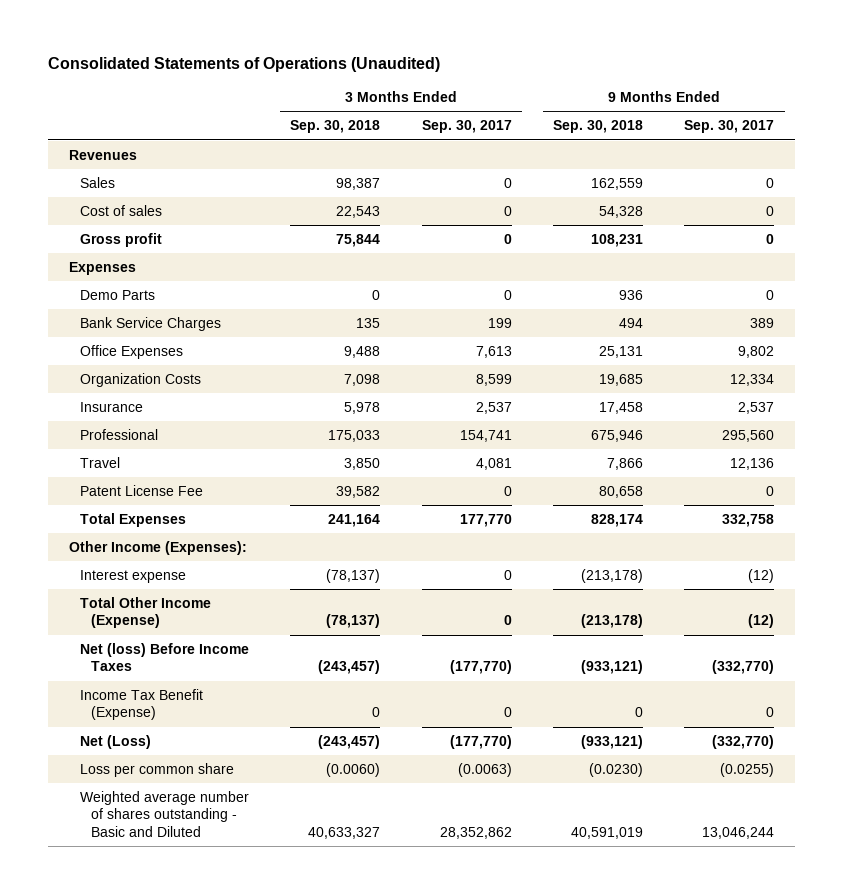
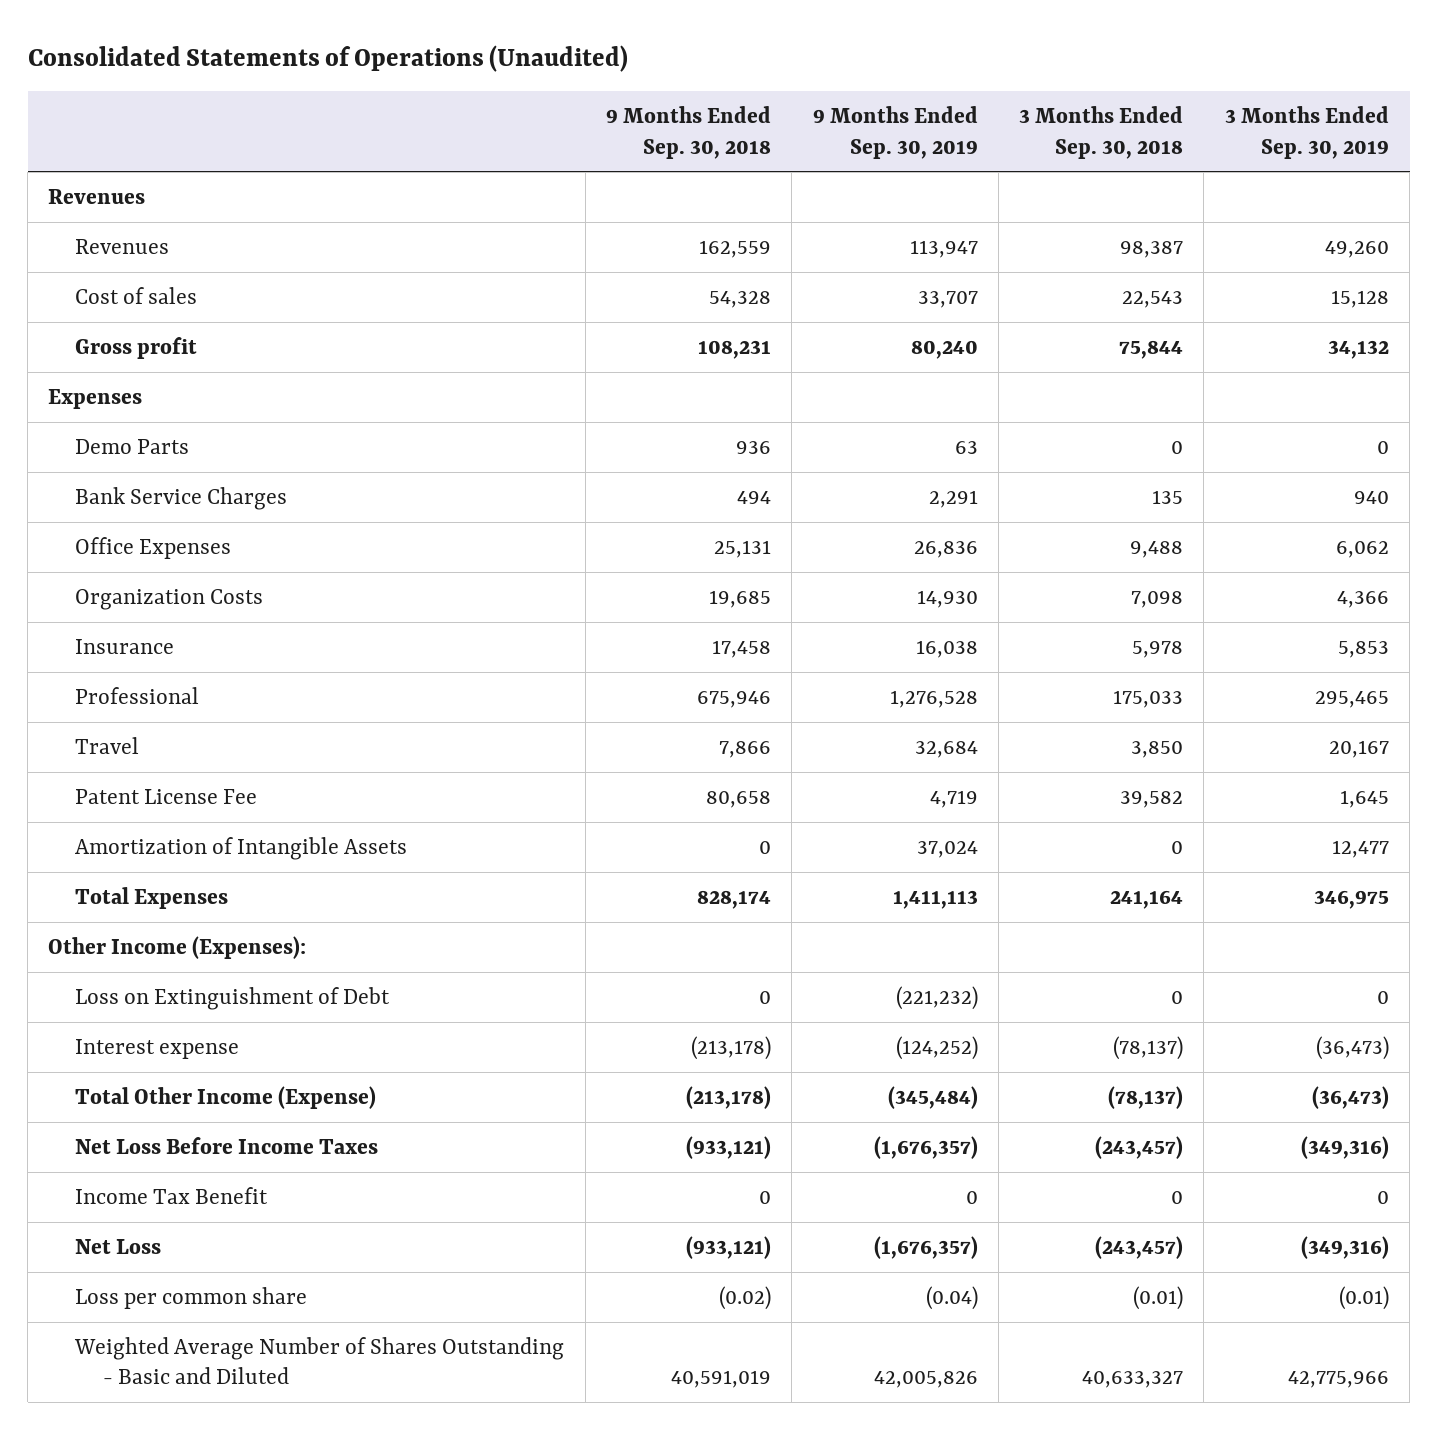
- | 3 Months Ended Sep. 30, 2018 | 3 Months Ended Sep. 30, 2017 | 9 Months Ended Sep. 30, 2018 | 9 Months Ended Sep. 30, 2017
+ | 9 Months Ended Sep. 30, 2018 | 9 Months Ended Sep. 30, 2019 | 3 Months Ended Sep. 30, 2018 | 3 Months Ended Sep. 30, 2019
- Sales | 98,387 | 0 | 162,559 | 0
+ Revenues | 162,559 | 113,947 | 98,387 | 49,260
+ Amortization of Intangible Assets | 0 | 37,024 | 0 | 12,477
+ Loss on Extinguishment of Debt | 0 | (221,232) | 0 | 0
- Net (loss) Before Income Taxes | (243,457) | (177,770) | (933,121) | (332,770)
- Income Tax Benefit (Expense) | 0 | 0 | 0 | 0
- Net (Loss) | (243,457) | (177,770) | (933,121) | (332,770)
- Loss per common share | (0.0060) | (0.0063) | (0.0230) | (0.0255)
- Weighted average number of shares outstanding - Basic and Diluted | 40,633,327 | 28,352,862 | 40,591,019 | 13,046,244
+ Net Loss Before Income Taxes | (933,121) | (1,676,357) | (243,457) | (349,316)
+ Income Tax Benefit | 0 | 0 | 0 | 0
+ Net Loss | (933,121) | (1,676,357) | (243,457) | (349,316)
+ Loss per common share | (0.02) | (0.04) | (0.01) | (0.01)
+ Weighted Average Number of Shares Outstanding - Basic and Diluted | 40,591,019 | 42,005,826 | 40,633,327 | 42,775,966

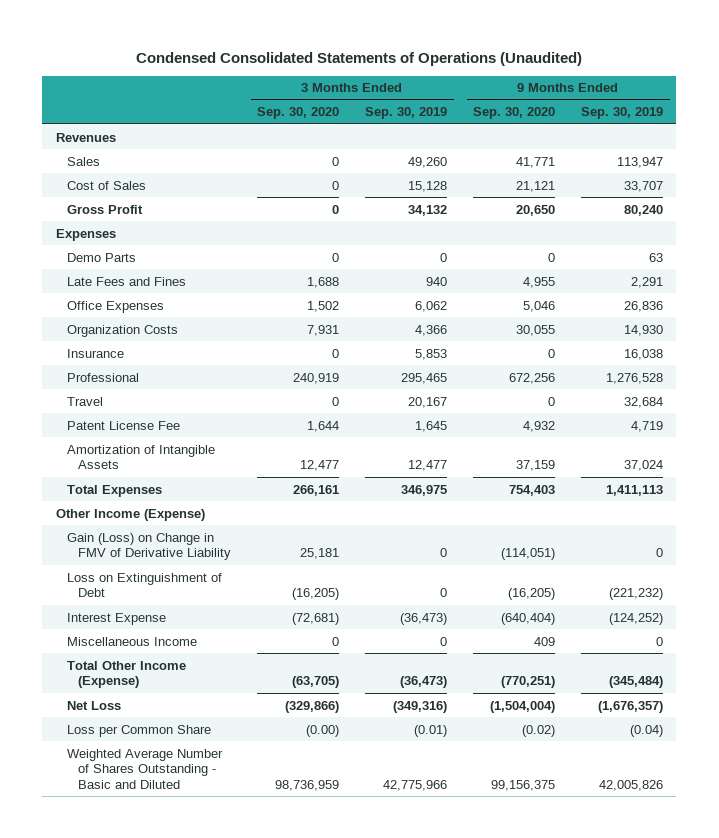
- Consolidated Statements of Operations (Unaudited)
+ Condensed Consolidated Statements of Operations (Unaudited)
- | 9 Months Ended Sep. 30, 2018 | 9 Months Ended Sep. 30, 2019 | 3 Months Ended Sep. 30, 2018 | 3 Months Ended Sep. 30, 2019
+ | 3 Months Ended Sep. 30, 2020 | 3 Months Ended Sep. 30, 2019 | 9 Months Ended Sep. 30, 2020 | 9 Months Ended Sep. 30, 2019
- Revenues | 162,559 | 113,947 | 98,387 | 49,260
- Cost of sales | 54,328 | 33,707 | 22,543 | 15,128
- Gross profit | 108,231 | 80,240 | 75,844 | 34,132
+ Sales | 0 | 49,260 | 41,771 | 113,947
+ Cost of Sales | 0 | 15,128 | 21,121 | 33,707
+ Gross Profit | 0 | 34,132 | 20,650 | 80,240
- Bank Service Charges | 494 | 2,291 | 135 | 940
+ Late Fees and Fines | 1,688 | 940 | 4,955 | 2,291
- Other Income (Expenses):
+ Other Income (Expense)
+ Gain (Loss) on Change in FMV of Derivative Liability | 25,181 | 0 | (114,051) | 0
- Interest expense | (213,178) | (124,252) | (78,137) | (36,473)
+ Interest Expense | (72,681) | (36,473) | (640,404) | (124,252)
+ Miscellaneous Income | 0 | 0 | 409 | 0
- Net Loss Before Income Taxes | (933,121) | (1,676,357) | (243,457) | (349,316)
- Income Tax Benefit | 0 | 0 | 0 | 0
- Loss per common share | (0.02) | (0.04) | (0.01) | (0.01)
+ Loss per Common Share | (0.00) | (0.01) | (0.02) | (0.04)

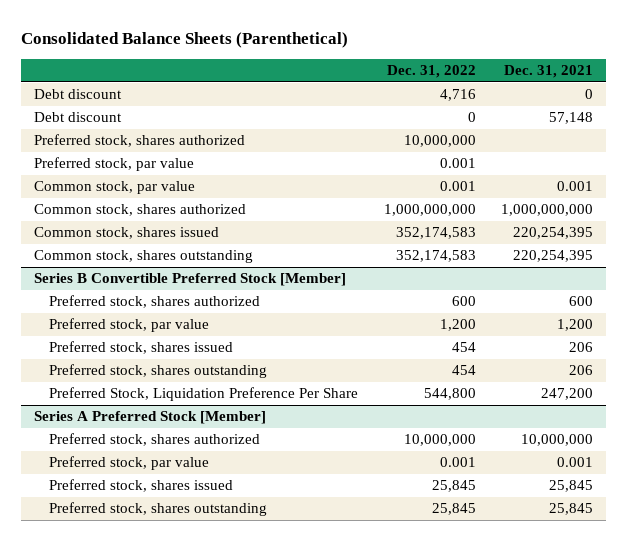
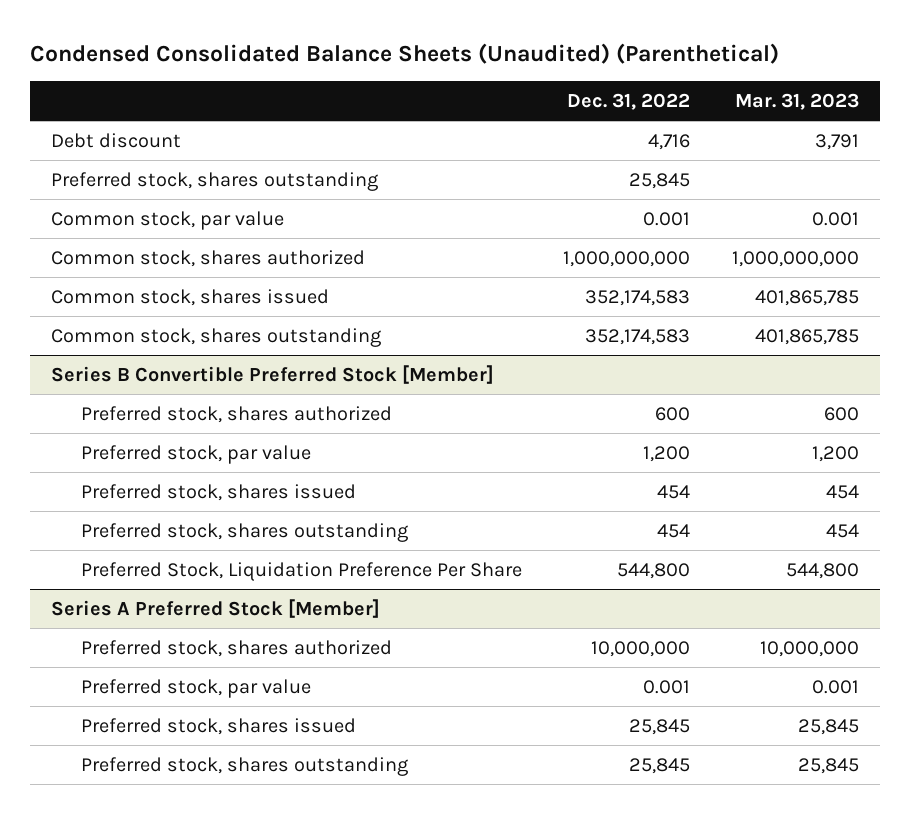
- Consolidated Balance Sheets (Parenthetical)
+ Condensed Consolidated Balance Sheets (Unaudited) (Parenthetical)
- | Dec. 31, 2022 | Dec. 31, 2021
+ | Dec. 31, 2022 | Mar. 31, 2023
- Debt discount | 0 | 57,148
- Preferred stock, shares authorized | 10,000,000 |
- Preferred stock, par value | 0.001 |
+ Preferred stock, shares outstanding | 25,845 |

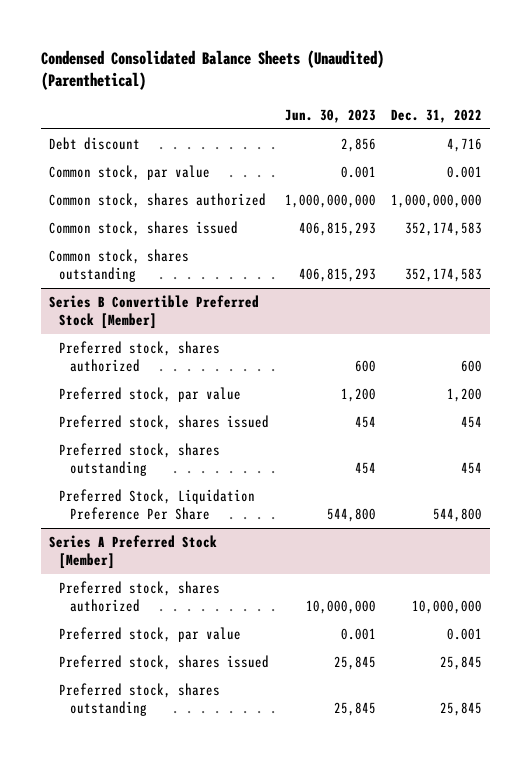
- | Dec. 31, 2022 | Mar. 31, 2023
+ | Jun. 30, 2023 | Dec. 31, 2022
- Preferred stock, shares outstanding | 25,845 |

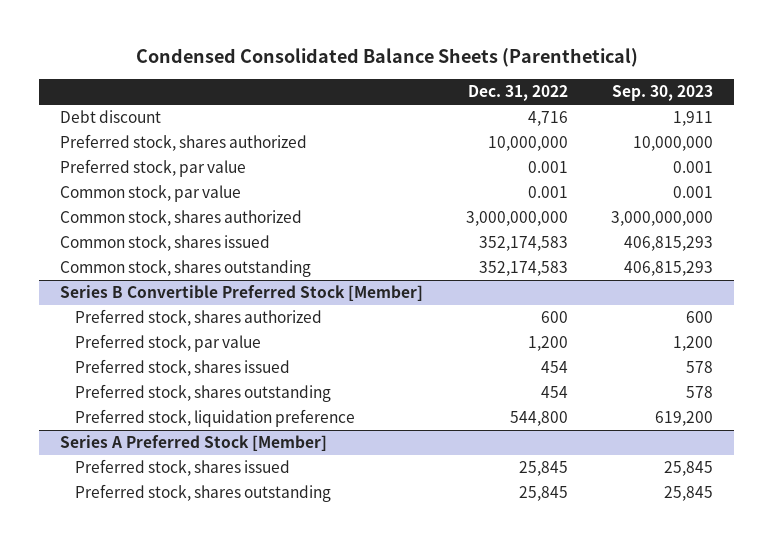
- Condensed Consolidated Balance Sheets (Unaudited) (Parenthetical)
+ Condensed Consolidated Balance Sheets (Parenthetical)
- | Jun. 30, 2023 | Dec. 31, 2022
+ | Dec. 31, 2022 | Sep. 30, 2023
+ Preferred stock, shares authorized | 10,000,000 | 10,000,000
+ Preferred stock, par value | 0.001 | 0.001
- Common stock, shares authorized | 1,000,000,000 | 1,000,000,000
+ Common stock, shares authorized | 3,000,000,000 | 3,000,000,000
@ Series B Convertible Preferred Stock [Member]
- Preferred Stock, Liquidation Preference Per Share | 544,800 | 544,800
+ Preferred stock, liquidation preference | 544,800 | 619,200
@ Series A Preferred Stock [Member]
- Preferred stock, shares authorized | 10,000,000 | 10,000,000
- Preferred stock, par value | 0.001 | 0.001

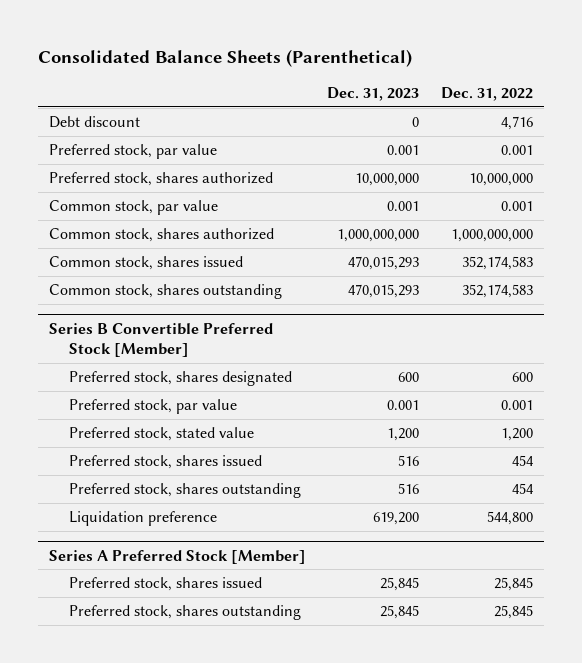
- Condensed Consolidated Balance Sheets (Parenthetical)
+ Consolidated Balance Sheets (Parenthetical)
- | Dec. 31, 2022 | Sep. 30, 2023
+ | Dec. 31, 2023 | Dec. 31, 2022
moved down: Preferred stock, shares authorized | 10,000,000 | 10,000,000
- Common stock, shares authorized | 3,000,000,000 | 3,000,000,000
+ Common stock, shares authorized | 1,000,000,000 | 1,000,000,000
@ Series B Convertible Preferred Stock [Member]
- Preferred stock, shares authorized | 600 | 600
- Preferred stock, par value | 1,200 | 1,200
+ Preferred stock, shares designated | 600 | 600
+ Preferred stock, par value | 0.001 | 0.001
+ Preferred stock, stated value | 1,200 | 1,200
- Preferred stock, liquidation preference | 544,800 | 619,200
+ Liquidation preference | 619,200 | 544,800

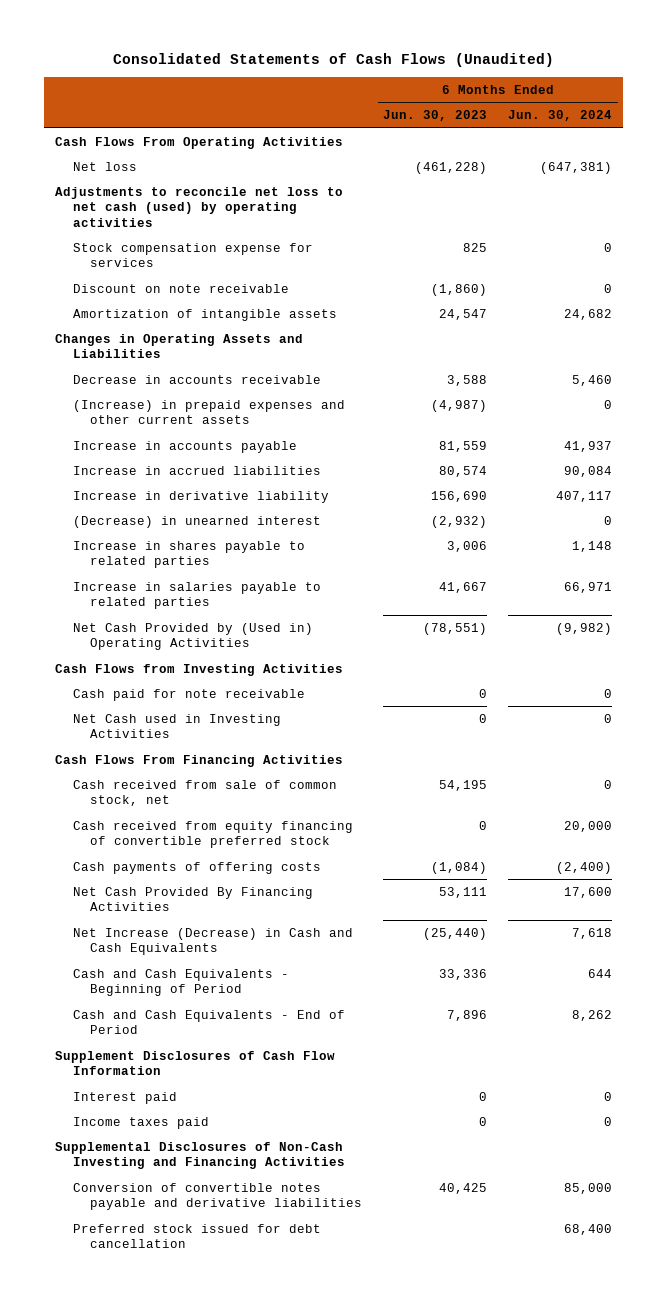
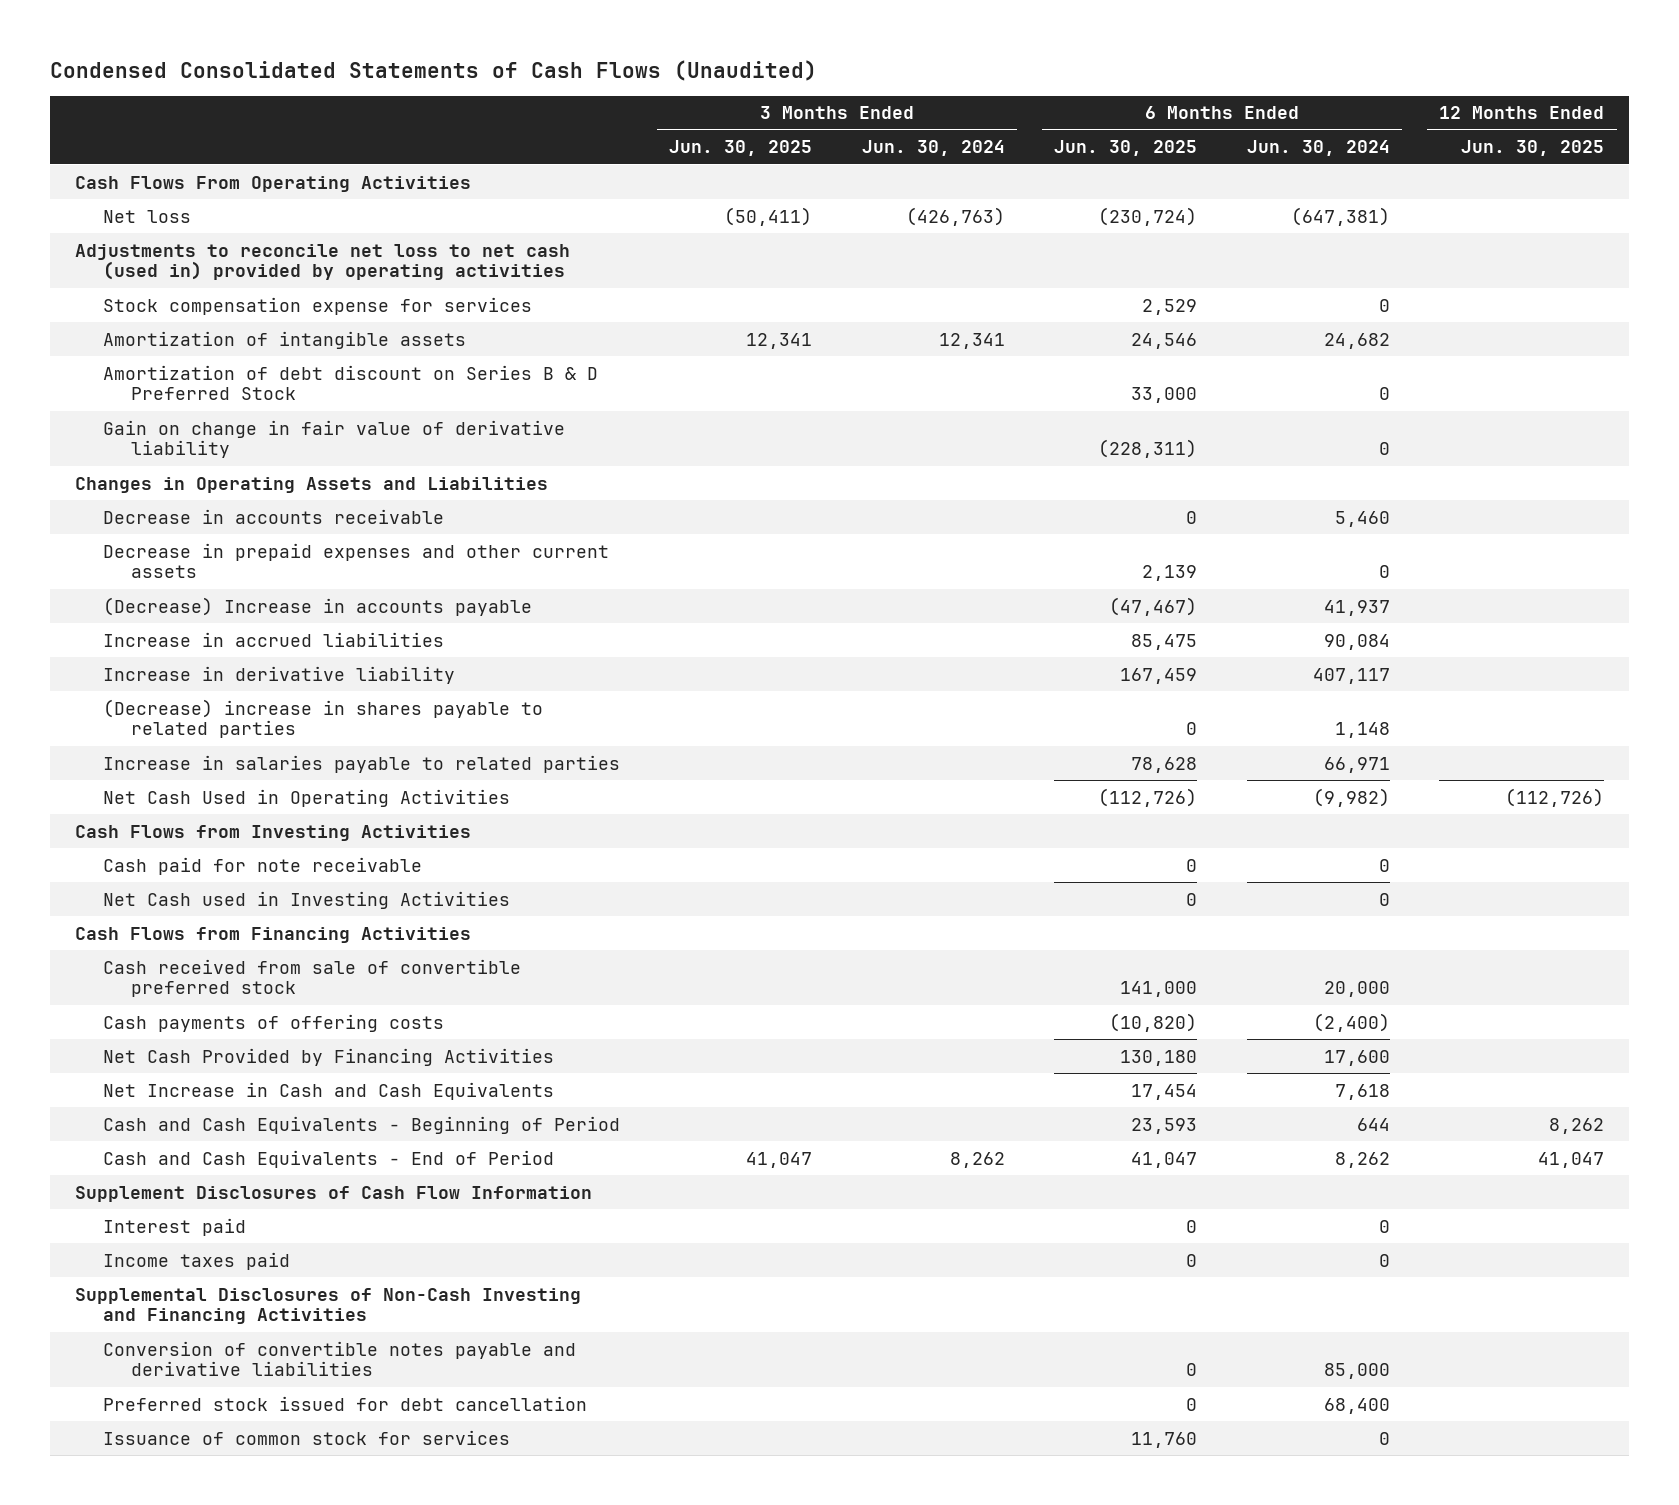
- Consolidated Statements of Cash Flows (Unaudited)
+ Condensed Consolidated Statements of Cash Flows (Unaudited)
- | 6 Months Ended Jun. 30, 2023 | 6 Months Ended Jun. 30, 2024
+ | 3 Months Ended Jun. 30, 2025 | 3 Months Ended Jun. 30, 2024 | 6 Months Ended Jun. 30, 2025 | 6 Months Ended Jun. 30, 2024 | 12 Months Ended Jun. 30, 2025
- Adjustments to reconcile net loss to net cash (used) by operating activities
+ Adjustments to reconcile net loss to net cash (used in) provided by operating activities
- Discount on note receivable | (1,860) | 0
+ Amortization of debt discount on Series B & D Preferred Stock | | | 33,000 | 0 |
+ Gain on change in fair value of derivative liability | | | (228,311) | 0 |
- (Increase) in prepaid expenses and other current assets | (4,987) | 0
- Increase in accounts payable | 81,559 | 41,937
+ Decrease in prepaid expenses and other current assets | | | 2,139 | 0 |
+ (Decrease) Increase in accounts payable | | | (47,467) | 41,937 |
- (Decrease) in unearned interest | (2,932) | 0
- Increase in shares payable to related parties | 3,006 | 1,148
+ (Decrease) increase in shares payable to related parties | | | 0 | 1,148 |
- Net Cash Provided by (Used in) Operating Activities | (78,551) | (9,982)
+ Net Cash Used in Operating Activities | | | (112,726) | (9,982) | (112,726)
- Cash Flows From Financing Activities
- Cash received from sale of common stock, net | 54,195 | 0
- Cash received from equity financing of convertible preferred stock | 0 | 20,000
+ Cash Flows from Financing Activities
+ Cash received from sale of convertible preferred stock | | | 141,000 | 20,000 |
- Net Cash Provided By Financing Activities | 53,111 | 17,600
- Net Increase (Decrease) in Cash and Cash Equivalents | (25,440) | 7,618
+ Net Cash Provided by Financing Activities | | | 130,180 | 17,600 |
+ Net Increase in Cash and Cash Equivalents | | | 17,454 | 7,618 |
+ Issuance of common stock for services | | | 11,760 | 0 |

